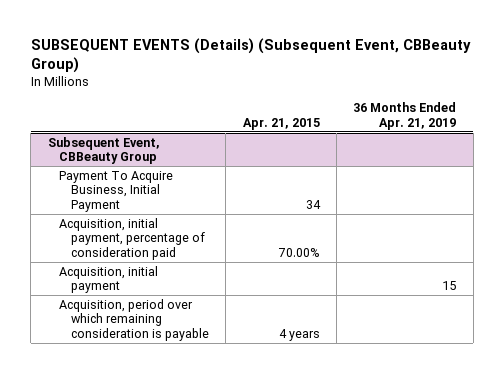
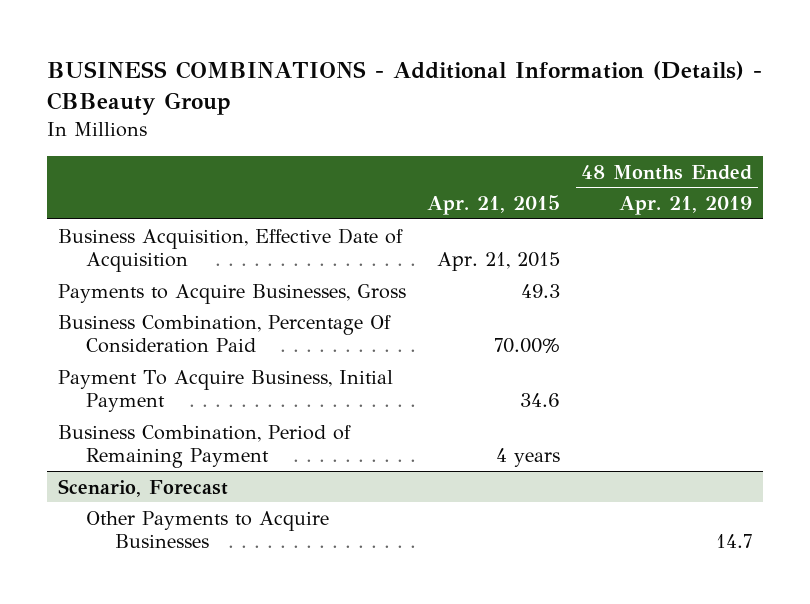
- SUBSEQUENT EVENTS (Details) (Subsequent Event, CBBeauty Group)
+ BUSINESS COMBINATIONS - Additional Information (Details) - CBBeauty Group
- | Apr. 21, 2015 | 36 Months Ended Apr. 21, 2019
+ | Apr. 21, 2015 | 48 Months Ended Apr. 21, 2019
- Subsequent Event, CBBeauty Group
- Payment To Acquire Business, Initial Payment | 34 |
- Acquisition, initial payment, percentage of consideration paid | 70.00% |
- Acquisition, initial payment | | 15
- Acquisition, period over which remaining consideration is payable | 4 years |
+ Business Acquisition, Effective Date of Acquisition | Apr. 21, 2015 |
+ Payments to Acquire Businesses, Gross | 49.3 |
+ Business Combination, Percentage Of Consideration Paid | 70.00% |
+ Payment To Acquire Business, Initial Payment | 34.6 |
+ Business Combination, Period of Remaining Payment | 4 years |
+ Scenario, Forecast
+ Other Payments to Acquire Businesses | | 14.7

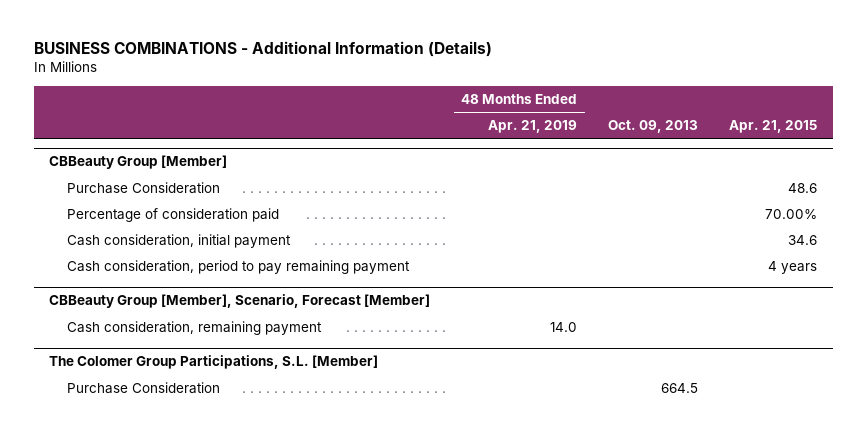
- BUSINESS COMBINATIONS - Additional Information (Details) - CBBeauty Group
+ BUSINESS COMBINATIONS - Additional Information (Details)
- | Apr. 21, 2015 | 48 Months Ended Apr. 21, 2019
+ | 48 Months Ended Apr. 21, 2019 | Oct. 09, 2013 | Apr. 21, 2015
- Business Acquisition, Effective Date of Acquisition | Apr. 21, 2015 |
- Payments to Acquire Businesses, Gross | 49.3 |
- Business Combination, Percentage Of Consideration Paid | 70.00% |
- Payment To Acquire Business, Initial Payment | 34.6 |
- Business Combination, Period of Remaining Payment | 4 years |
- Scenario, Forecast
- Other Payments to Acquire Businesses | | 14.7
+ CBBeauty Group [Member]
+ Purchase Consideration | | | 48.6
+ Percentage of consideration paid | | | 70.00%
+ Cash consideration, initial payment | | | 34.6
+ Cash consideration, period to pay remaining payment | | | 4 years
+ CBBeauty Group [Member], Scenario, Forecast [Member]
+ Cash consideration, remaining payment | 14.0 | |
+ The Colomer Group Participations, S.L. [Member]
+ Purchase Consideration | | 664.5 |

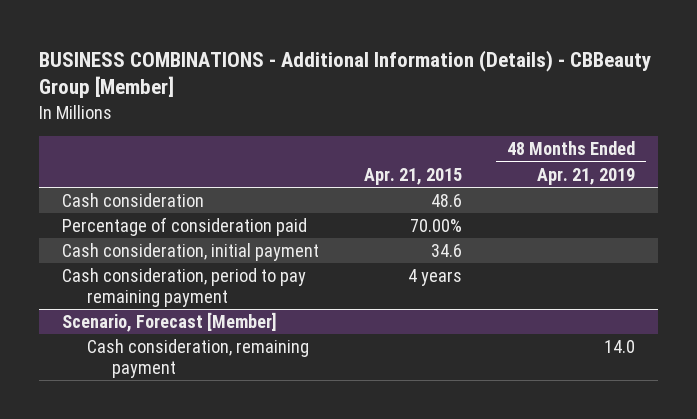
- BUSINESS COMBINATIONS - Additional Information (Details)
+ BUSINESS COMBINATIONS - Additional Information (Details) - CBBeauty Group [Member]
- | 48 Months Ended Apr. 21, 2019 | Oct. 09, 2013 | Apr. 21, 2015
+ | Apr. 21, 2015 | 48 Months Ended Apr. 21, 2019
- CBBeauty Group [Member]
- Purchase Consideration | | | 48.6
+ Cash consideration | 48.6 |
- CBBeauty Group [Member], Scenario, Forecast [Member]
+ Scenario, Forecast [Member]
- The Colomer Group Participations, S.L. [Member]
- Purchase Consideration | | 664.5 |

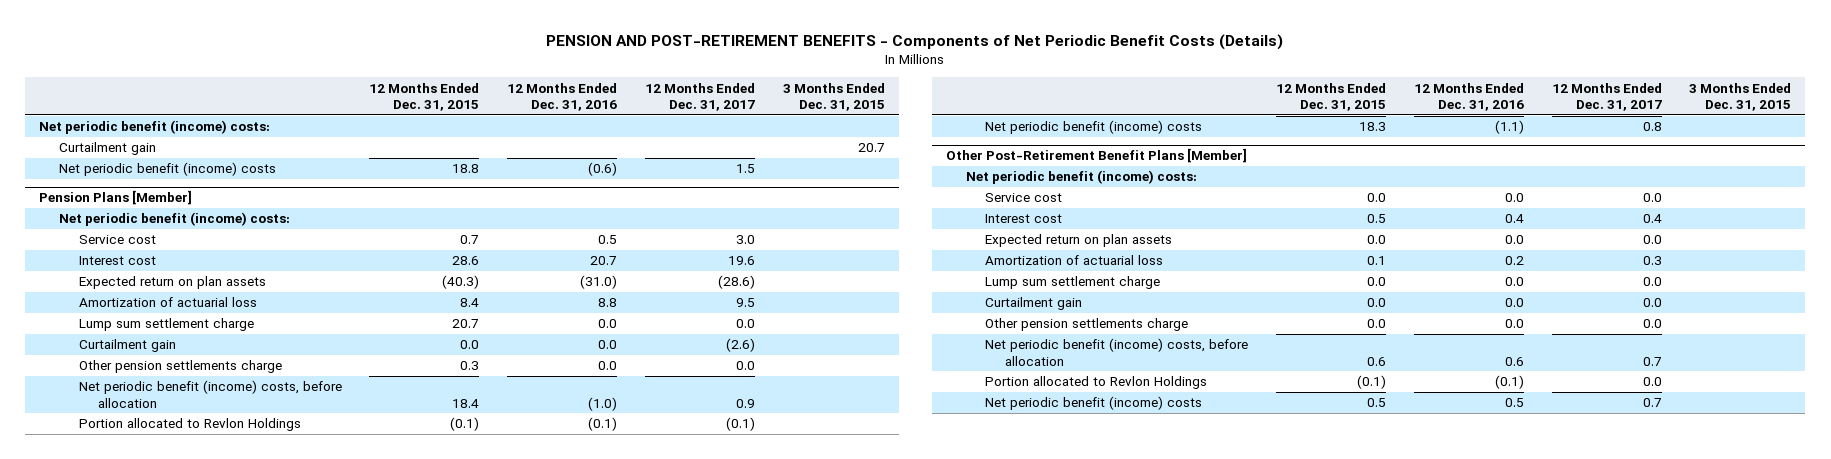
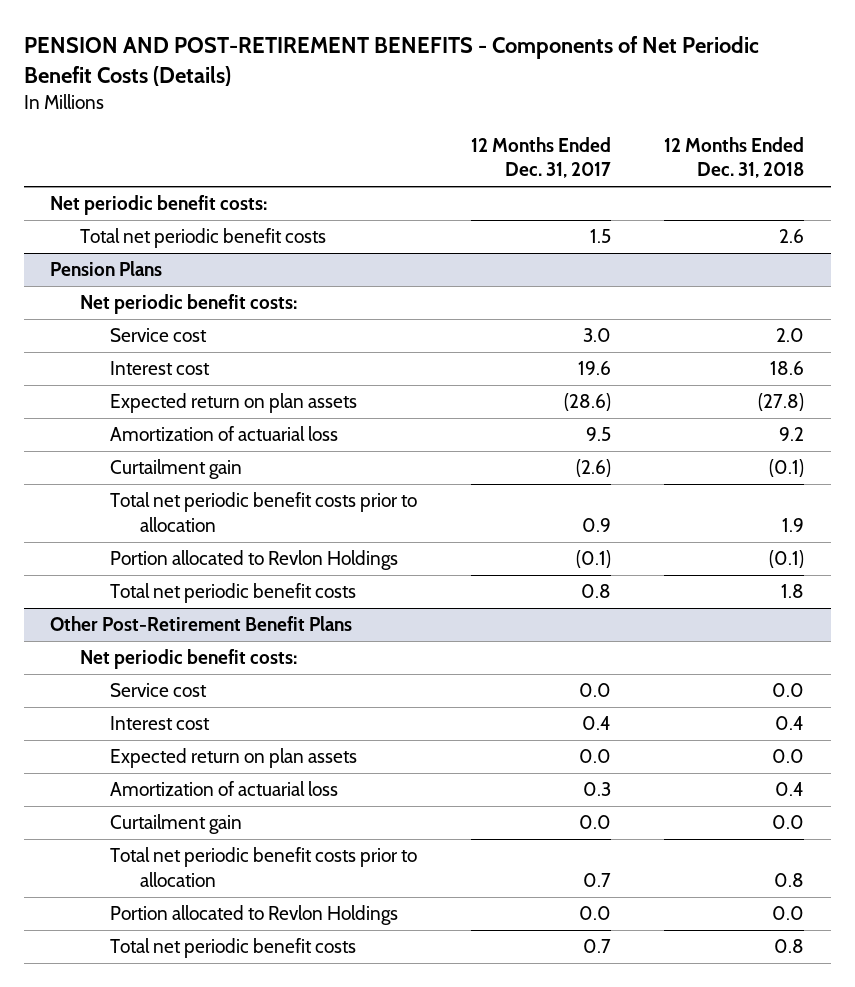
- | 12 Months Ended Dec. 31, 2015 | 12 Months Ended Dec. 31, 2016 | 12 Months Ended Dec. 31, 2017 | 3 Months Ended Dec. 31, 2015
+ | 12 Months Ended Dec. 31, 2017 | 12 Months Ended Dec. 31, 2018
- Net periodic benefit (income) costs:
- Curtailment gain | | | | 20.7
- Net periodic benefit (income) costs | 18.8 | (0.6) | 1.5 |
- Pension Plans [Member]
- Net periodic benefit (income) costs:
+ Net periodic benefit costs:
+ Total net periodic benefit costs | 1.5 | 2.6
+ Pension Plans
+ Net periodic benefit costs:
- Lump sum settlement charge | 20.7 | 0.0 | 0.0 |
- Other pension settlements charge | 0.3 | 0.0 | 0.0 |
- Net periodic benefit (income) costs, before allocation | 18.4 | (1.0) | 0.9 |
+ Total net periodic benefit costs prior to allocation | 0.9 | 1.9
- Net periodic benefit (income) costs | 18.3 | (1.1) | 0.8 |
- Other Post-Retirement Benefit Plans [Member]
- Net periodic benefit (income) costs:
+ Total net periodic benefit costs | 0.8 | 1.8
+ Other Post-Retirement Benefit Plans
+ Net periodic benefit costs:
- Lump sum settlement charge | 0.0 | 0.0 | 0.0 |
- Other pension settlements charge | 0.0 | 0.0 | 0.0 |
- Net periodic benefit (income) costs, before allocation | 0.6 | 0.6 | 0.7 |
+ Total net periodic benefit costs prior to allocation | 0.7 | 0.8
- Net periodic benefit (income) costs | 0.5 | 0.5 | 0.7 |
+ Total net periodic benefit costs | 0.7 | 0.8

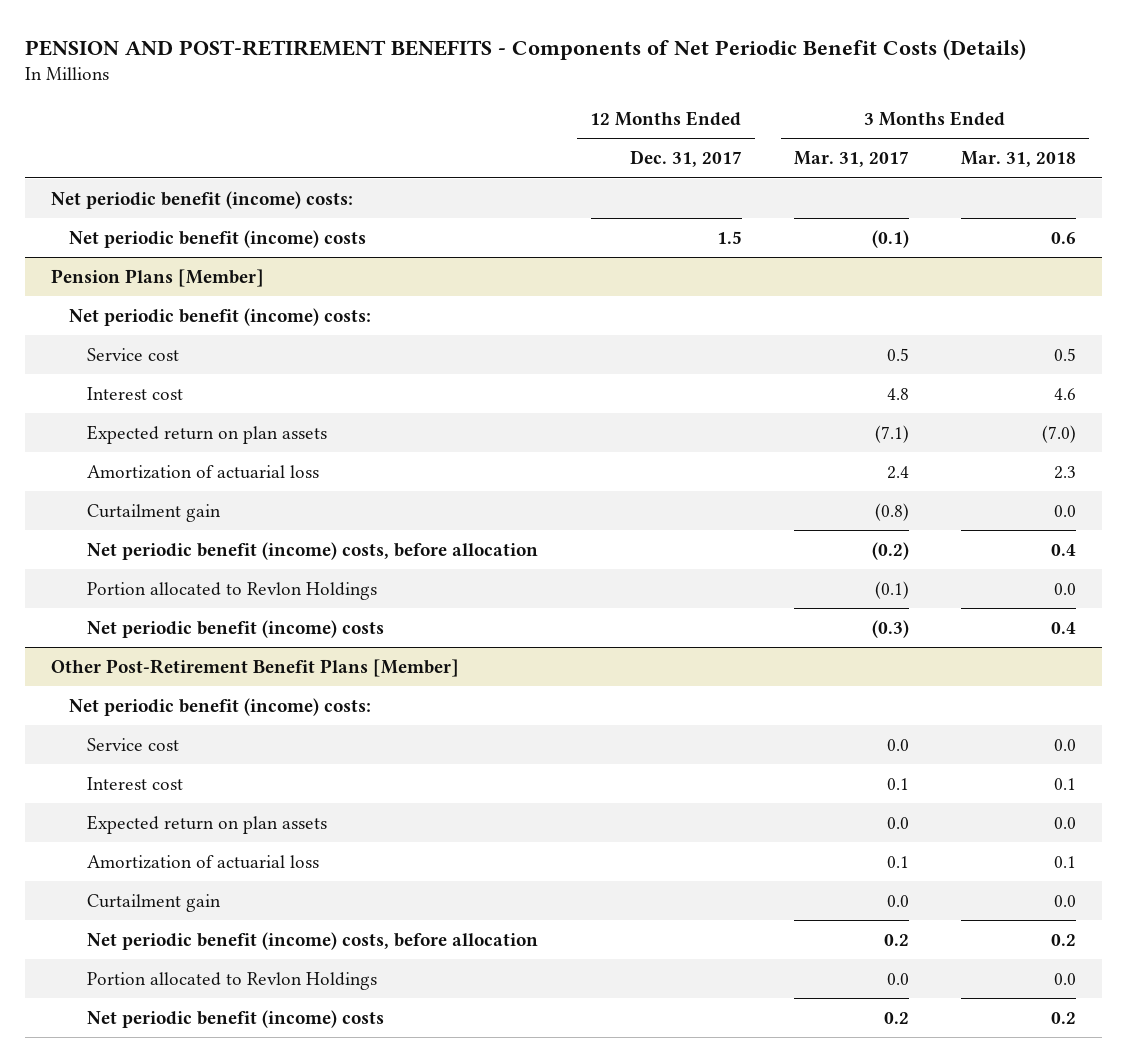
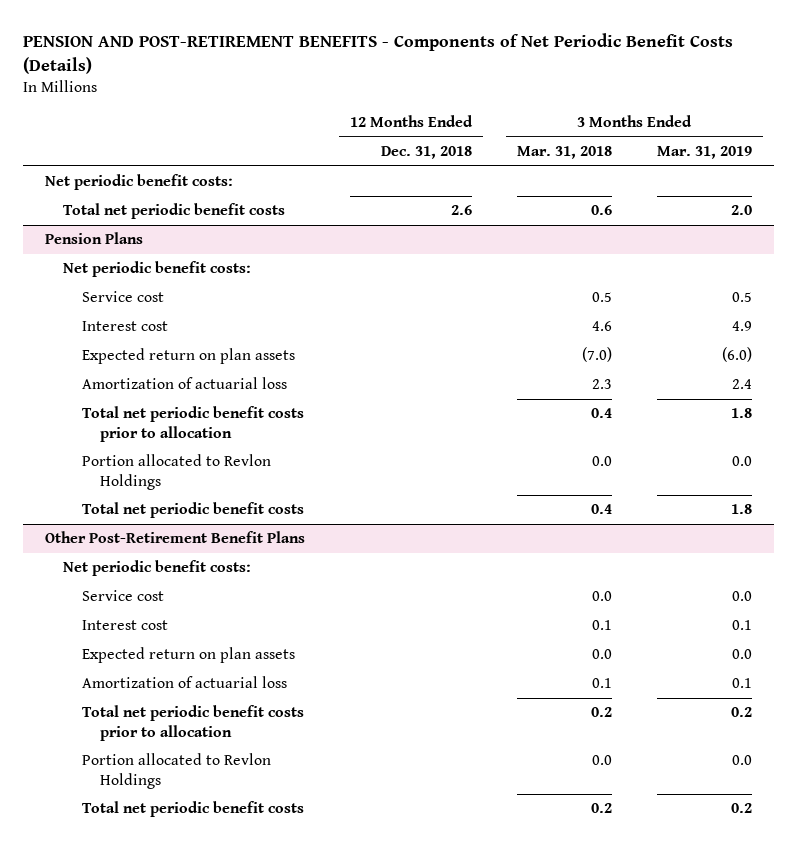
- | 12 Months Ended Dec. 31, 2017 | 3 Months Ended Mar. 31, 2017 | 3 Months Ended Mar. 31, 2018
+ | 12 Months Ended Dec. 31, 2018 | 3 Months Ended Mar. 31, 2018 | 3 Months Ended Mar. 31, 2019
- Net periodic benefit (income) costs:
- Net periodic benefit (income) costs | 1.5 | (0.1) | 0.6
- Pension Plans [Member]
- Net periodic benefit (income) costs:
+ Net periodic benefit costs:
+ Total net periodic benefit costs | 2.6 | 0.6 | 2.0
+ Pension Plans
+ Net periodic benefit costs:
- Curtailment gain | | (0.8) | 0.0
- Net periodic benefit (income) costs, before allocation | | (0.2) | 0.4
+ Total net periodic benefit costs prior to allocation | | 0.4 | 1.8
- Net periodic benefit (income) costs | | (0.3) | 0.4
- Other Post-Retirement Benefit Plans [Member]
- Net periodic benefit (income) costs:
+ Total net periodic benefit costs | | 0.4 | 1.8
+ Other Post-Retirement Benefit Plans
+ Net periodic benefit costs:
- Curtailment gain | | 0.0 | 0.0
- Net periodic benefit (income) costs, before allocation | | 0.2 | 0.2
+ Total net periodic benefit costs prior to allocation | | 0.2 | 0.2
- Net periodic benefit (income) costs | | 0.2 | 0.2
+ Total net periodic benefit costs | | 0.2 | 0.2

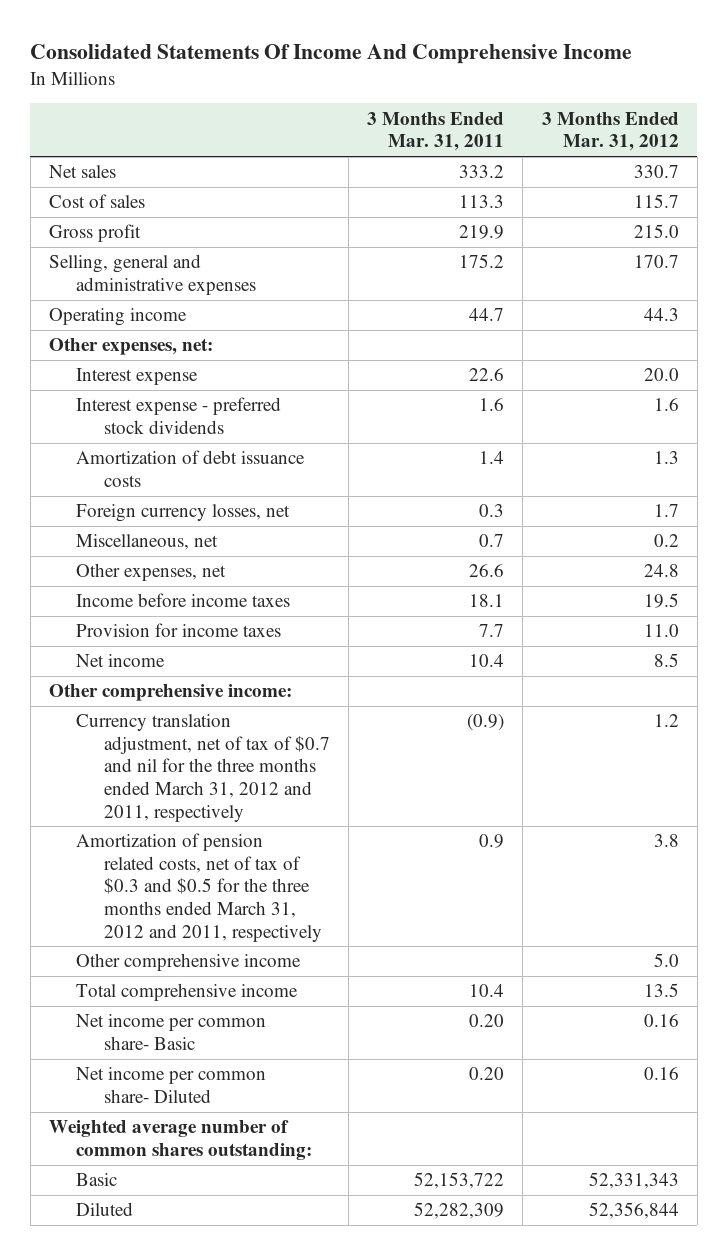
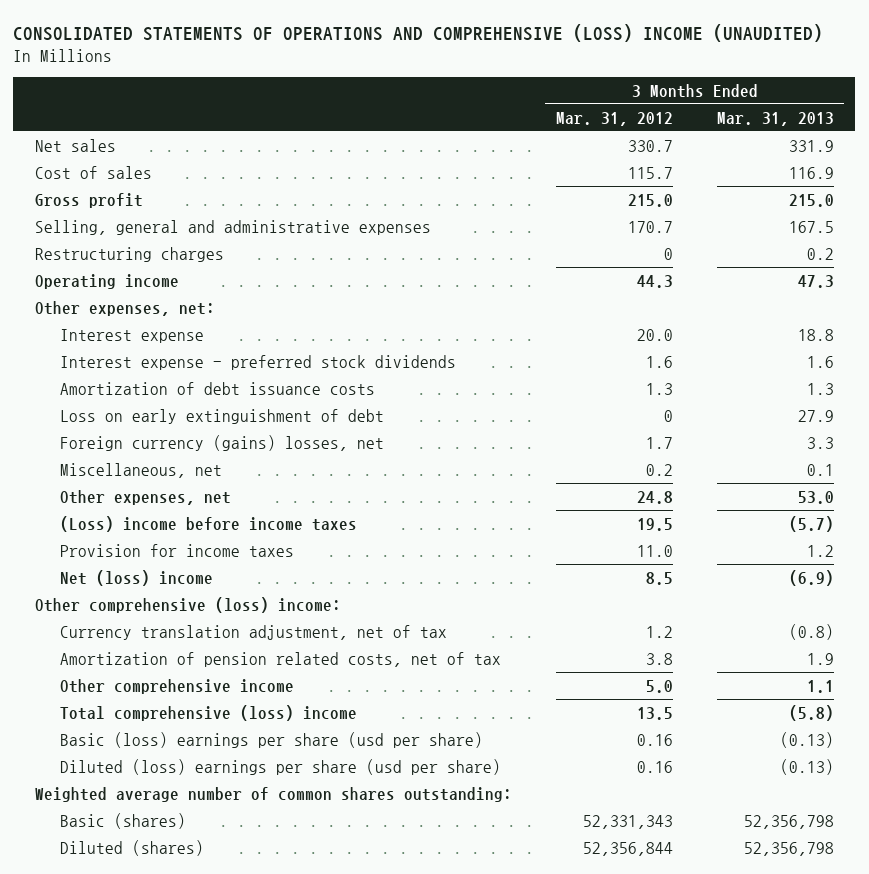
- Consolidated Statements Of Income And Comprehensive Income
+ CONSOLIDATED STATEMENTS OF OPERATIONS AND COMPREHENSIVE (LOSS) INCOME (UNAUDITED)
- | 3 Months Ended Mar. 31, 2011 | 3 Months Ended Mar. 31, 2012
+ | 3 Months Ended Mar. 31, 2012 | 3 Months Ended Mar. 31, 2013
+ Restructuring charges | 0 | 0.2
- Foreign currency losses, net | 0.3 | 1.7
+ Loss on early extinguishment of debt | 0 | 27.9
+ Foreign currency (gains) losses, net | 1.7 | 3.3
- Income before income taxes | 18.1 | 19.5
+ (Loss) income before income taxes | 19.5 | (5.7)
- Net income | 10.4 | 8.5
- Other comprehensive income:
- Currency translation adjustment, net of tax of $0.7 and nil for the three months ended March 31, 2012 and 2011, respectively | (0.9) | 1.2
- Amortization of pension related costs, net of tax of $0.3 and $0.5 for the three months ended March 31, 2012 and 2011, respectively | 0.9 | 3.8
+ Net (loss) income | 8.5 | (6.9)
+ Other comprehensive (loss) income:
+ Currency translation adjustment, net of tax | 1.2 | (0.8)
+ Amortization of pension related costs, net of tax | 3.8 | 1.9
- Total comprehensive income | 10.4 | 13.5
- Net income per common share- Basic | 0.20 | 0.16
- Net income per common share- Diluted | 0.20 | 0.16
+ Total comprehensive (loss) income | 13.5 | (5.8)
+ Basic (loss) earnings per share (usd per share) | 0.16 | (0.13)
+ Diluted (loss) earnings per share (usd per share) | 0.16 | (0.13)
- Basic | 52,153,722 | 52,331,343
- Diluted | 52,282,309 | 52,356,844
+ Basic (shares) | 52,331,343 | 52,356,798
+ Diluted (shares) | 52,356,844 | 52,356,798

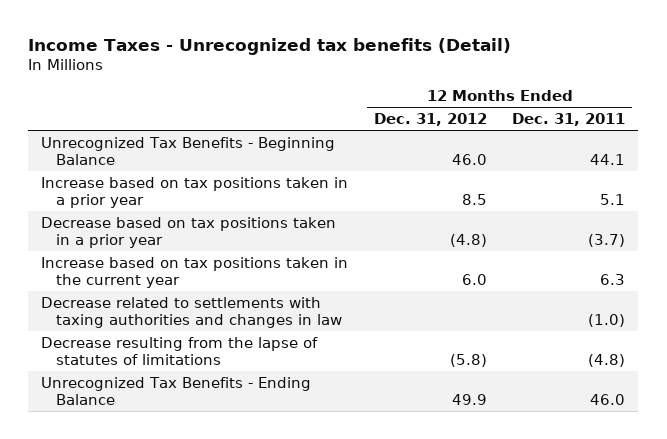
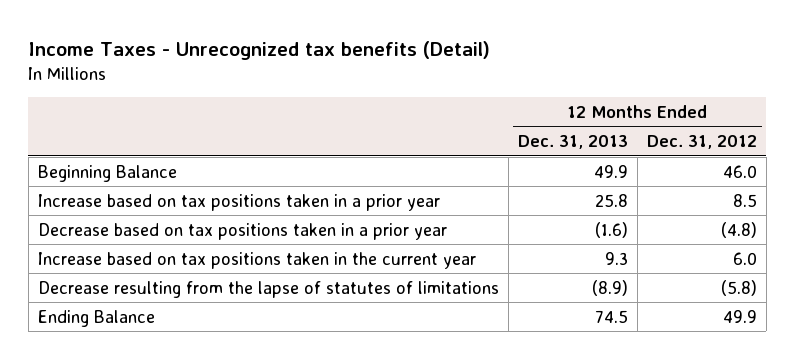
- | 12 Months Ended Dec. 31, 2012 | 12 Months Ended Dec. 31, 2011
+ | 12 Months Ended Dec. 31, 2013 | 12 Months Ended Dec. 31, 2012
- Unrecognized Tax Benefits - Beginning Balance | 46.0 | 44.1
+ Beginning Balance | 49.9 | 46.0
- Decrease related to settlements with taxing authorities and changes in law | | (1.0)
- Unrecognized Tax Benefits - Ending Balance | 49.9 | 46.0
+ Ending Balance | 74.5 | 49.9

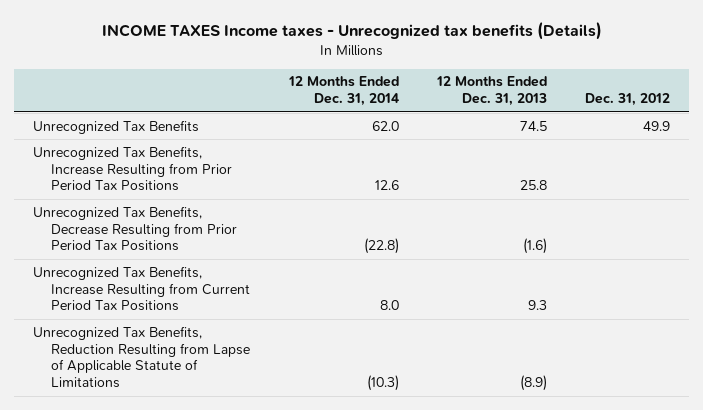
- Income Taxes - Unrecognized tax benefits (Detail)
+ INCOME TAXES Income taxes - Unrecognized tax benefits (Details)
- | 12 Months Ended Dec. 31, 2013 | 12 Months Ended Dec. 31, 2012
+ | 12 Months Ended Dec. 31, 2014 | 12 Months Ended Dec. 31, 2013 | Dec. 31, 2012
- Beginning Balance | 49.9 | 46.0
- Increase based on tax positions taken in a prior year | 25.8 | 8.5
- Decrease based on tax positions taken in a prior year | (1.6) | (4.8)
- Increase based on tax positions taken in the current year | 9.3 | 6.0
- Decrease resulting from the lapse of statutes of limitations | (8.9) | (5.8)
- Ending Balance | 74.5 | 49.9
+ Unrecognized Tax Benefits | 62.0 | 74.5 | 49.9
+ Unrecognized Tax Benefits, Increase Resulting from Prior Period Tax Positions | 12.6 | 25.8 |
+ Unrecognized Tax Benefits, Decrease Resulting from Prior Period Tax Positions | (22.8) | (1.6) |
+ Unrecognized Tax Benefits, Increase Resulting from Current Period Tax Positions | 8.0 | 9.3 |
+ Unrecognized Tax Benefits, Reduction Resulting from Lapse of Applicable Statute of Limitations | (10.3) | (8.9) |

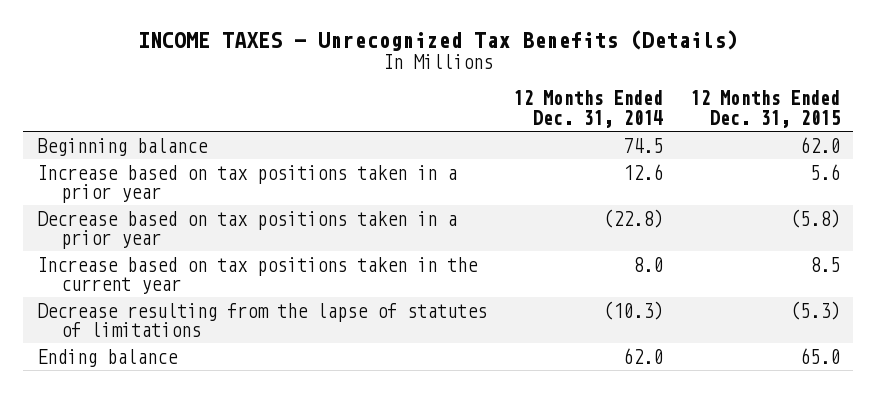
- INCOME TAXES Income taxes - Unrecognized tax benefits (Details)
+ INCOME TAXES - Unrecognized Tax Benefits (Details)
- | 12 Months Ended Dec. 31, 2014 | 12 Months Ended Dec. 31, 2013 | Dec. 31, 2012
+ | 12 Months Ended Dec. 31, 2014 | 12 Months Ended Dec. 31, 2015
- Unrecognized Tax Benefits | 62.0 | 74.5 | 49.9
- Unrecognized Tax Benefits, Increase Resulting from Prior Period Tax Positions | 12.6 | 25.8 |
- Unrecognized Tax Benefits, Decrease Resulting from Prior Period Tax Positions | (22.8) | (1.6) |
- Unrecognized Tax Benefits, Increase Resulting from Current Period Tax Positions | 8.0 | 9.3 |
- Unrecognized Tax Benefits, Reduction Resulting from Lapse of Applicable Statute of Limitations | (10.3) | (8.9) |
+ Beginning balance | 74.5 | 62.0
+ Increase based on tax positions taken in a prior year | 12.6 | 5.6
+ Decrease based on tax positions taken in a prior year | (22.8) | (5.8)
+ Increase based on tax positions taken in the current year | 8.0 | 8.5
+ Decrease resulting from the lapse of statutes of limitations | (10.3) | (5.3)
+ Ending balance | 62.0 | 65.0

